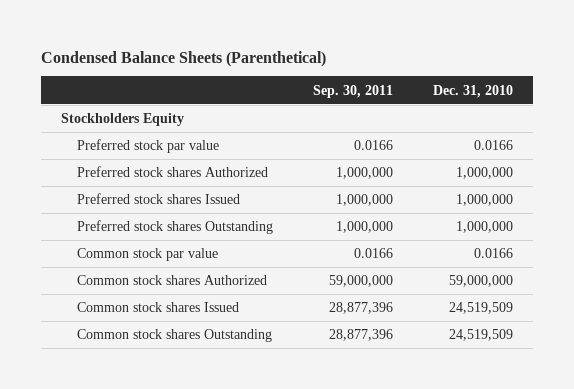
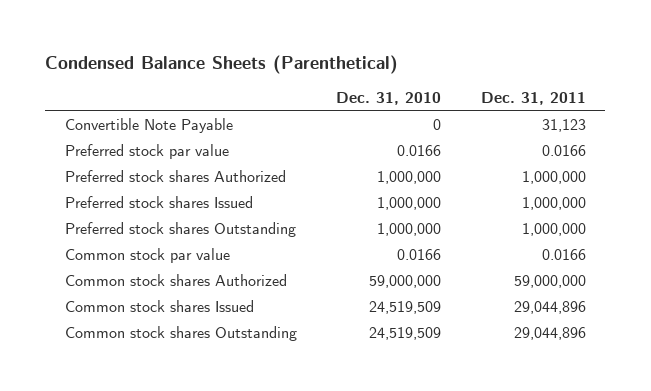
- | Sep. 30, 2011 | Dec. 31, 2010
+ | Dec. 31, 2010 | Dec. 31, 2011
- Stockholders Equity
+ Convertible Note Payable | 0 | 31,123

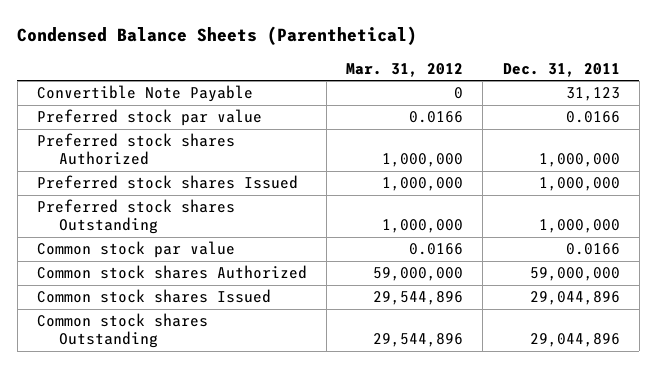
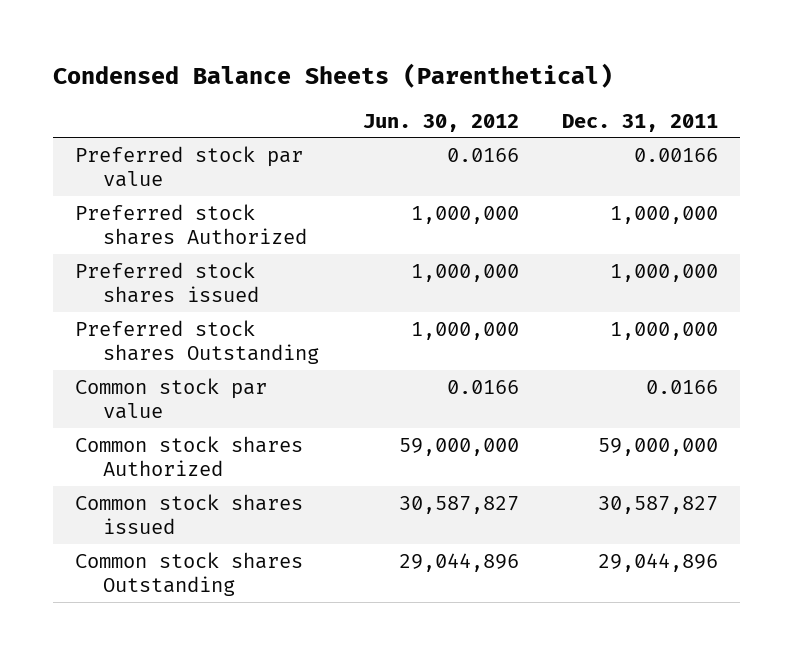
- | Mar. 31, 2012 | Dec. 31, 2011
+ | Jun. 30, 2012 | Dec. 31, 2011
- Convertible Note Payable | 0 | 31,123
- Preferred stock par value | 0.0166 | 0.0166
+ Preferred stock par value | 0.0166 | 0.00166
- Preferred stock shares Issued | 1,000,000 | 1,000,000
+ Preferred stock shares issued | 1,000,000 | 1,000,000
- Common stock shares Issued | 29,544,896 | 29,044,896
+ Common stock shares issued | 30,587,827 | 30,587,827

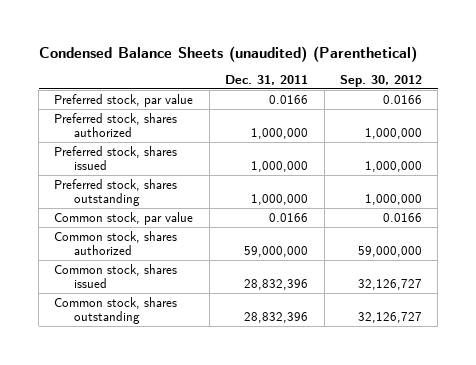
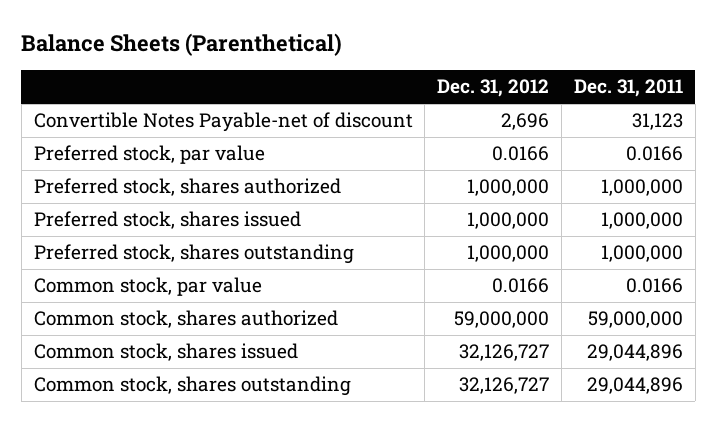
- Condensed Balance Sheets (unaudited) (Parenthetical)
+ Balance Sheets (Parenthetical)
- | Dec. 31, 2011 | Sep. 30, 2012
+ | Dec. 31, 2012 | Dec. 31, 2011
+ Convertible Notes Payable-net of discount | 2,696 | 31,123
- Common stock, shares issued | 28,832,396 | 32,126,727
- Common stock, shares outstanding | 28,832,396 | 32,126,727
+ Common stock, shares issued | 32,126,727 | 29,044,896
+ Common stock, shares outstanding | 32,126,727 | 29,044,896

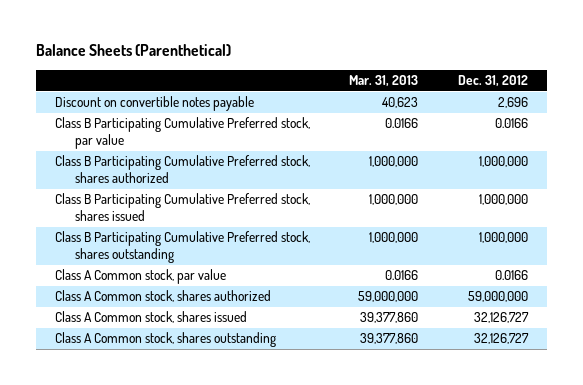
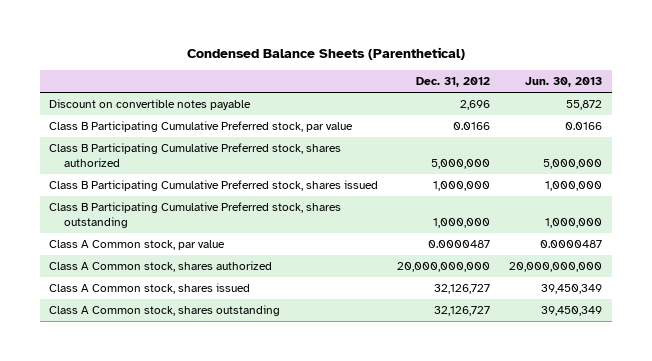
- Balance Sheets (Parenthetical)
+ Condensed Balance Sheets (Parenthetical)
- | Mar. 31, 2013 | Dec. 31, 2012
+ | Dec. 31, 2012 | Jun. 30, 2013
- Class B Participating Cumulative Preferred stock, shares authorized | 1,000,000 | 1,000,000
+ Class B Participating Cumulative Preferred stock, shares authorized | 5,000,000 | 5,000,000
- Class A Common stock, par value | 0.0166 | 0.0166
- Class A Common stock, shares authorized | 59,000,000 | 59,000,000
+ Class A Common stock, par value | 0.0000487 | 0.0000487
+ Class A Common stock, shares authorized | 20,000,000,000 | 20,000,000,000

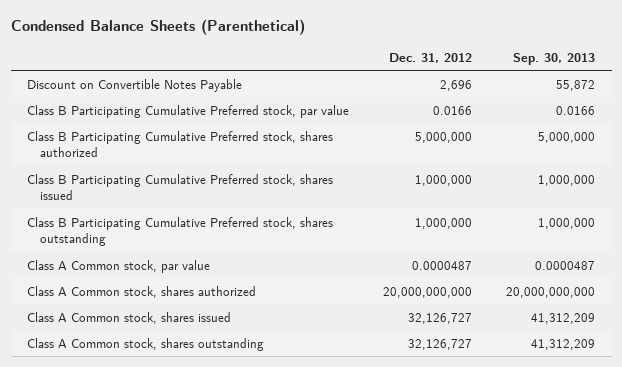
- | Dec. 31, 2012 | Jun. 30, 2013
+ | Dec. 31, 2012 | Sep. 30, 2013
- Discount on convertible notes payable | 2,696 | 55,872
+ Discount on Convertible Notes Payable | 2,696 | 55,872

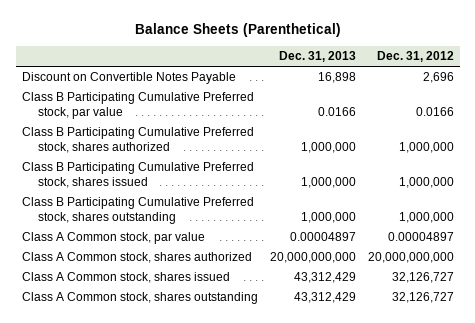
- Condensed Balance Sheets (Parenthetical)
+ Balance Sheets (Parenthetical)
- | Dec. 31, 2012 | Sep. 30, 2013
+ | Dec. 31, 2013 | Dec. 31, 2012
- Class B Participating Cumulative Preferred stock, shares authorized | 5,000,000 | 5,000,000
+ Class B Participating Cumulative Preferred stock, shares authorized | 1,000,000 | 1,000,000
- Class A Common stock, par value | 0.0000487 | 0.0000487
+ Class A Common stock, par value | 0.00004897 | 0.00004897

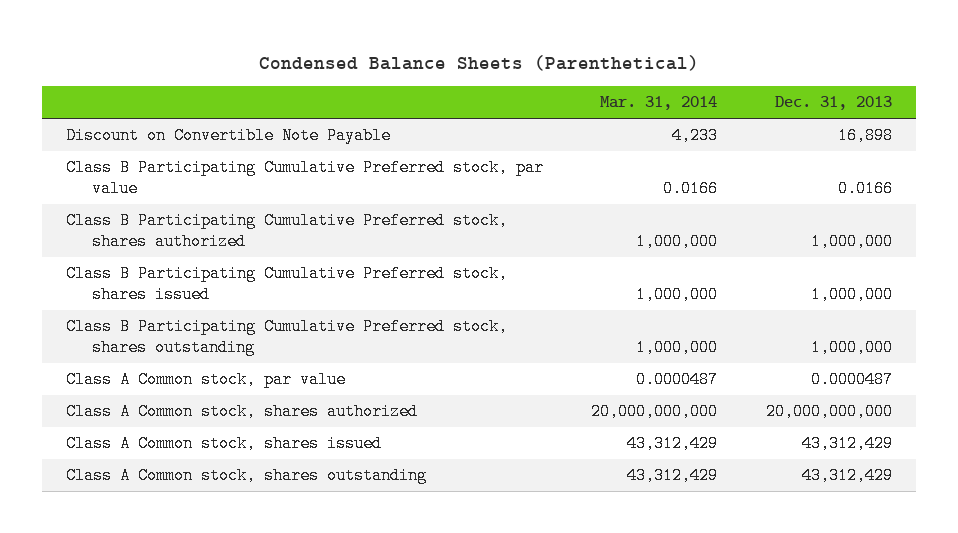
- Balance Sheets (Parenthetical)
+ Condensed Balance Sheets (Parenthetical)
- | Dec. 31, 2013 | Dec. 31, 2012
+ | Mar. 31, 2014 | Dec. 31, 2013
- Discount on Convertible Notes Payable | 16,898 | 2,696
+ Discount on Convertible Note Payable | 4,233 | 16,898
- Class A Common stock, par value | 0.00004897 | 0.00004897
+ Class A Common stock, par value | 0.0000487 | 0.0000487

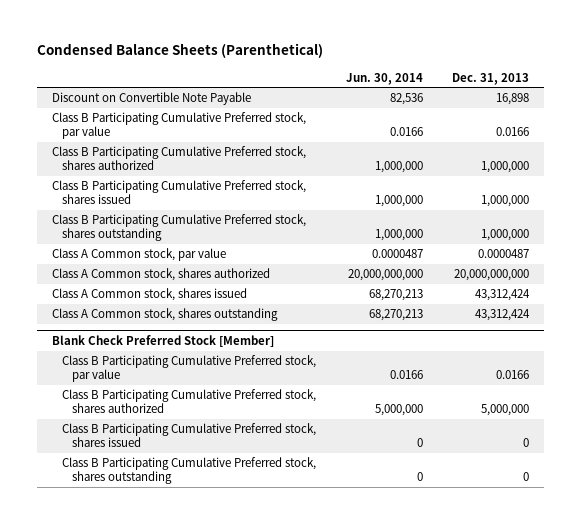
- | Mar. 31, 2014 | Dec. 31, 2013
+ | Jun. 30, 2014 | Dec. 31, 2013
- Class A Common stock, shares issued | 43,312,429 | 43,312,429
- Class A Common stock, shares outstanding | 43,312,429 | 43,312,429
+ Class A Common stock, shares issued | 68,270,213 | 43,312,424
+ Class A Common stock, shares outstanding | 68,270,213 | 43,312,424
+ Blank Check Preferred Stock [Member]
+ Class B Participating Cumulative Preferred stock, par value | 0.0166 | 0.0166
+ Class B Participating Cumulative Preferred stock, shares authorized | 5,000,000 | 5,000,000
+ Class B Participating Cumulative Preferred stock, shares issued | 0 | 0
+ Class B Participating Cumulative Preferred stock, shares outstanding | 0 | 0

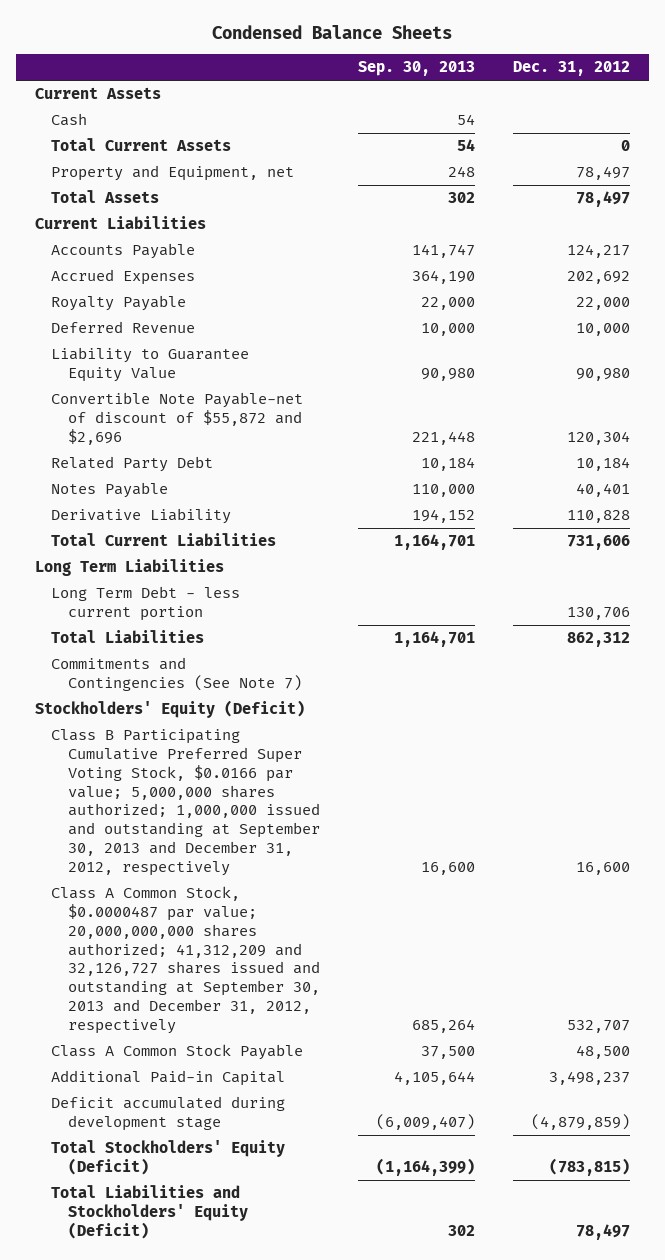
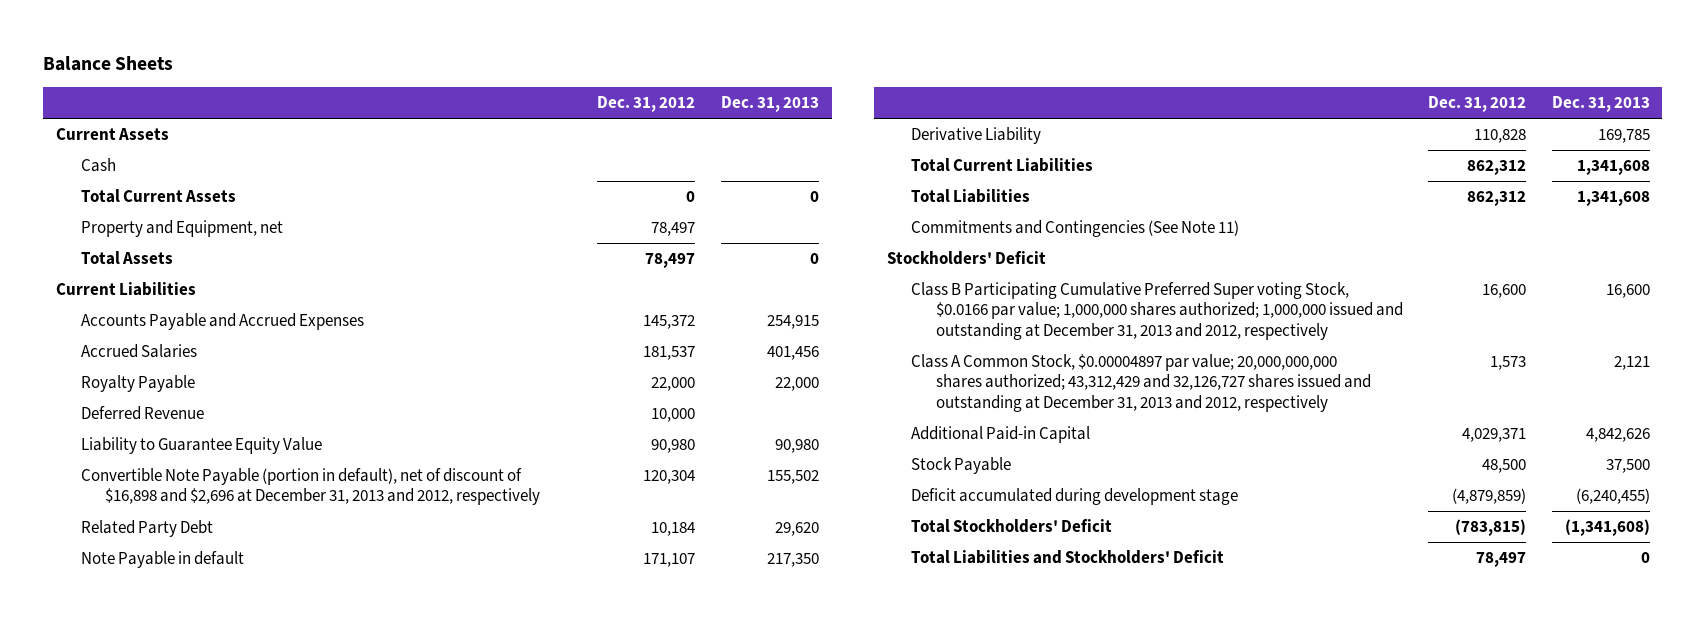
- Condensed Balance Sheets
+ Balance Sheets
- | Sep. 30, 2013 | Dec. 31, 2012
+ | Dec. 31, 2012 | Dec. 31, 2013
- Accounts Payable | 141,747 | 124,217
- Accrued Expenses | 364,190 | 202,692
+ Accounts Payable and Accrued Expenses | 145,372 | 254,915
+ Accrued Salaries | 181,537 | 401,456
- Convertible Note Payable-net of discount of $55,872 and $2,696 | 221,448 | 120,304
+ Convertible Note Payable (portion in default), net of discount of $16,898 and $2,696 at December 31, 2013 and 2012, respectively | 120,304 | 155,502
- Notes Payable | 110,000 | 40,401
+ Note Payable in default | 171,107 | 217,350
- Total Current Liabilities | 1,164,701 | 731,606
- Long Term Liabilities
- Long Term Debt - less current portion | | 130,706
+ Total Current Liabilities | 862,312 | 1,341,608
- Commitments and Contingencies (See Note 7)
- Stockholders' Equity (Deficit)
- Class B Participating Cumulative Preferred Super Voting Stock, $0.0166 par value; 5,000,000 shares authorized; 1,000,000 issued and outstanding at September 30, 2013 and December 31, 2012, respectively | 16,600 | 16,600
- Class A Common Stock, $0.0000487 par value; 20,000,000,000 shares authorized; 41,312,209 and 32,126,727 shares issued and outstanding at September 30, 2013 and December 31, 2012, respectively | 685,264 | 532,707
- Class A Common Stock Payable | 37,500 | 48,500
- Additional Paid-in Capital | 4,105,644 | 3,498,237
+ Commitments and Contingencies (See Note 11)
+ Stockholders' Deficit
+ Class B Participating Cumulative Preferred Super voting Stock, $0.0166 par value; 1,000,000 shares authorized; 1,000,000 issued and outstanding at December 31, 2013 and 2012, respectively | 16,600 | 16,600
+ Class A Common Stock, $0.00004897 par value; 20,000,000,000 shares authorized; 43,312,429 and 32,126,727 shares issued and outstanding at December 31, 2013 and 2012, respectively | 1,573 | 2,121
+ Additional Paid-in Capital | 4,029,371 | 4,842,626
+ Stock Payable | 48,500 | 37,500
- Total Stockholders' Equity (Deficit) | (1,164,399) | (783,815)
- Total Liabilities and Stockholders' Equity (Deficit) | 302 | 78,497
+ Total Stockholders' Deficit | (783,815) | (1,341,608)
+ Total Liabilities and Stockholders' Deficit | 78,497 | 0

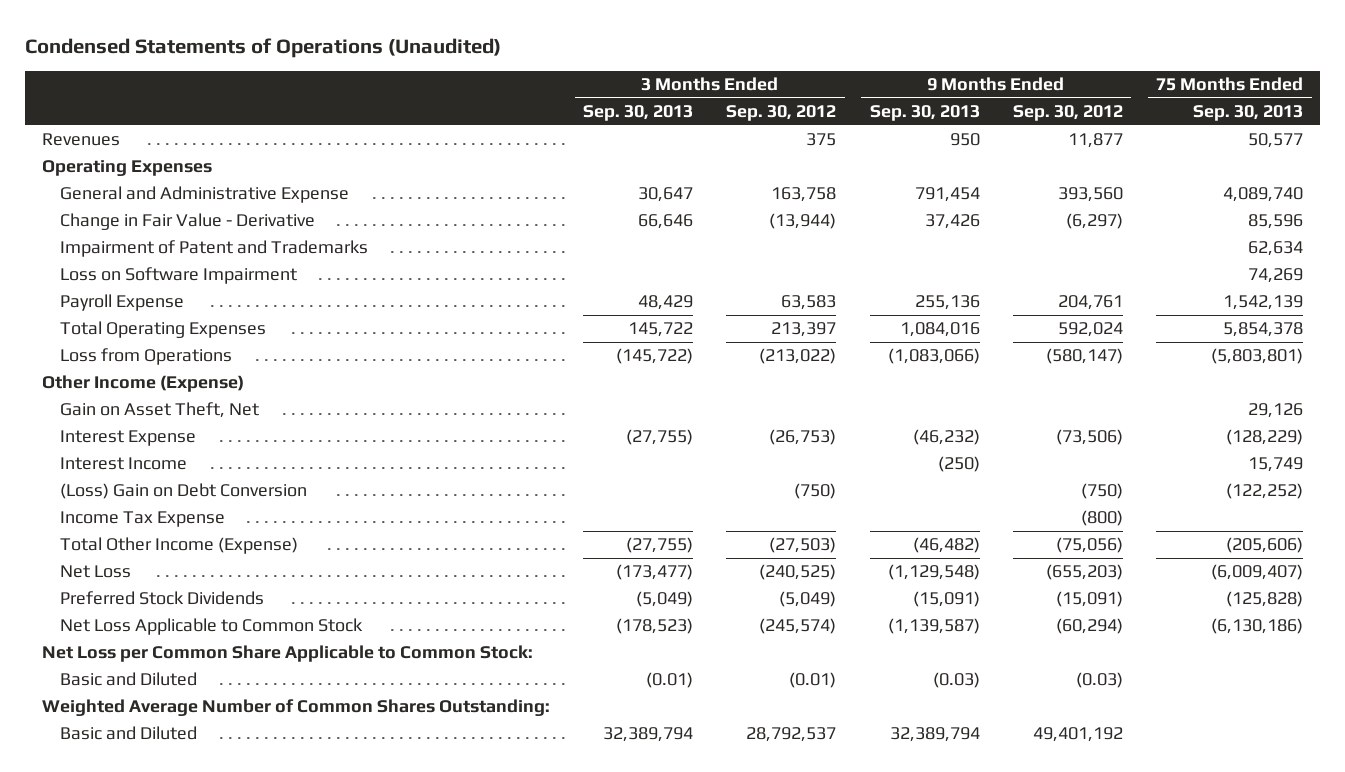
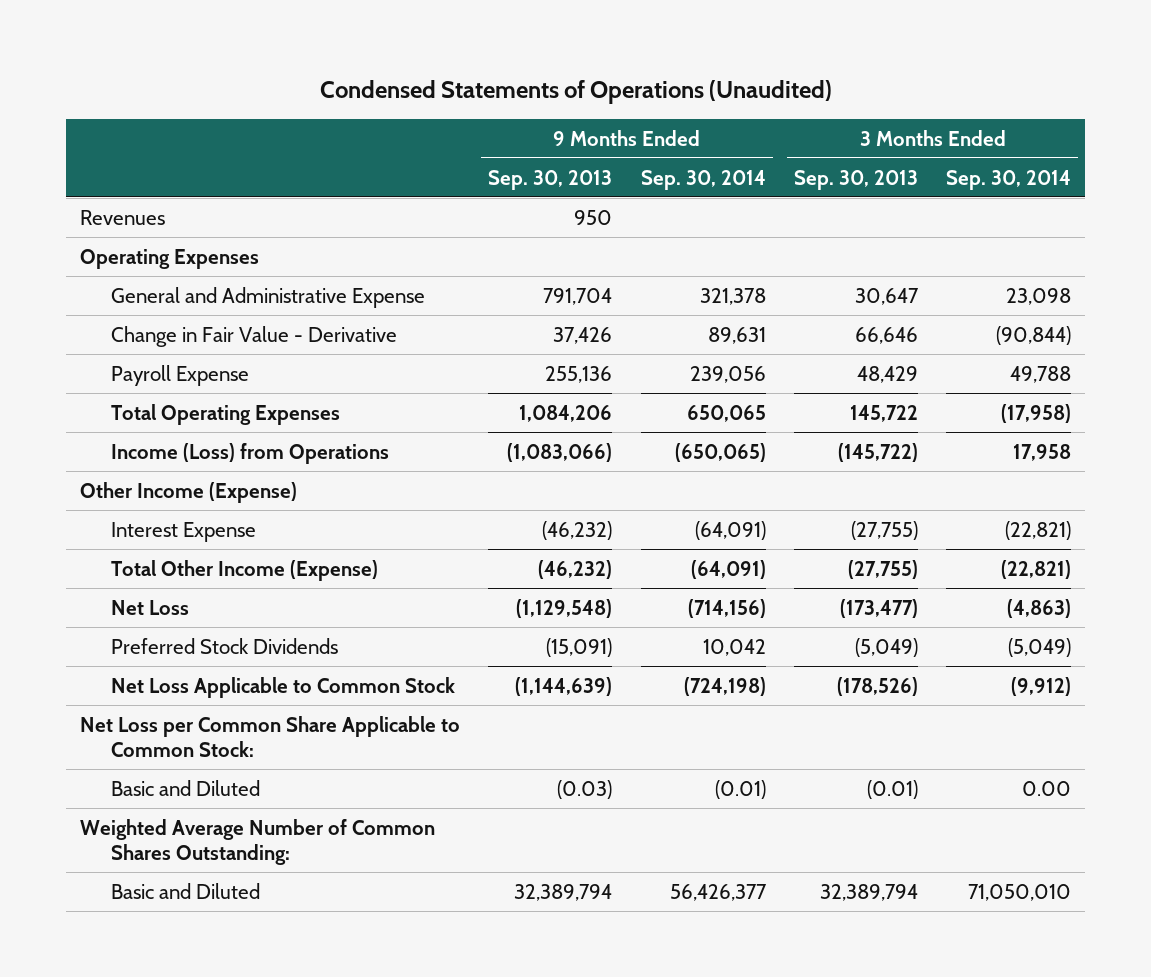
- | 3 Months Ended Sep. 30, 2013 | 3 Months Ended Sep. 30, 2012 | 9 Months Ended Sep. 30, 2013 | 9 Months Ended Sep. 30, 2012 | 75 Months Ended Sep. 30, 2013
+ | 9 Months Ended Sep. 30, 2013 | 9 Months Ended Sep. 30, 2014 | 3 Months Ended Sep. 30, 2013 | 3 Months Ended Sep. 30, 2014
- General and Administrative Expense | 30,647 | 163,758 | 791,454 | 393,560 | 4,089,740
+ General and Administrative Expense | 791,704 | 321,378 | 30,647 | 23,098
- Impairment of Patent and Trademarks | | | | | 62,634
- Loss on Software Impairment | | | | | 74,269
- Total Operating Expenses | 145,722 | 213,397 | 1,084,016 | 592,024 | 5,854,378
- Loss from Operations | (145,722) | (213,022) | (1,083,066) | (580,147) | (5,803,801)
+ Total Operating Expenses | 1,084,206 | 650,065 | 145,722 | (17,958)
+ Income (Loss) from Operations | (1,083,066) | (650,065) | (145,722) | 17,958
- Gain on Asset Theft, Net | | | | | 29,126
- Interest Income | | | (250) | | 15,749
- (Loss) Gain on Debt Conversion | | (750) | | (750) | (122,252)
- Income Tax Expense | | | | (800) |
- Total Other Income (Expense) | (27,755) | (27,503) | (46,482) | (75,056) | (205,606)
+ Total Other Income (Expense) | (46,232) | (64,091) | (27,755) | (22,821)
- Net Loss Applicable to Common Stock | (178,523) | (245,574) | (1,139,587) | (60,294) | (6,130,186)
+ Net Loss Applicable to Common Stock | (1,144,639) | (724,198) | (178,526) | (9,912)

